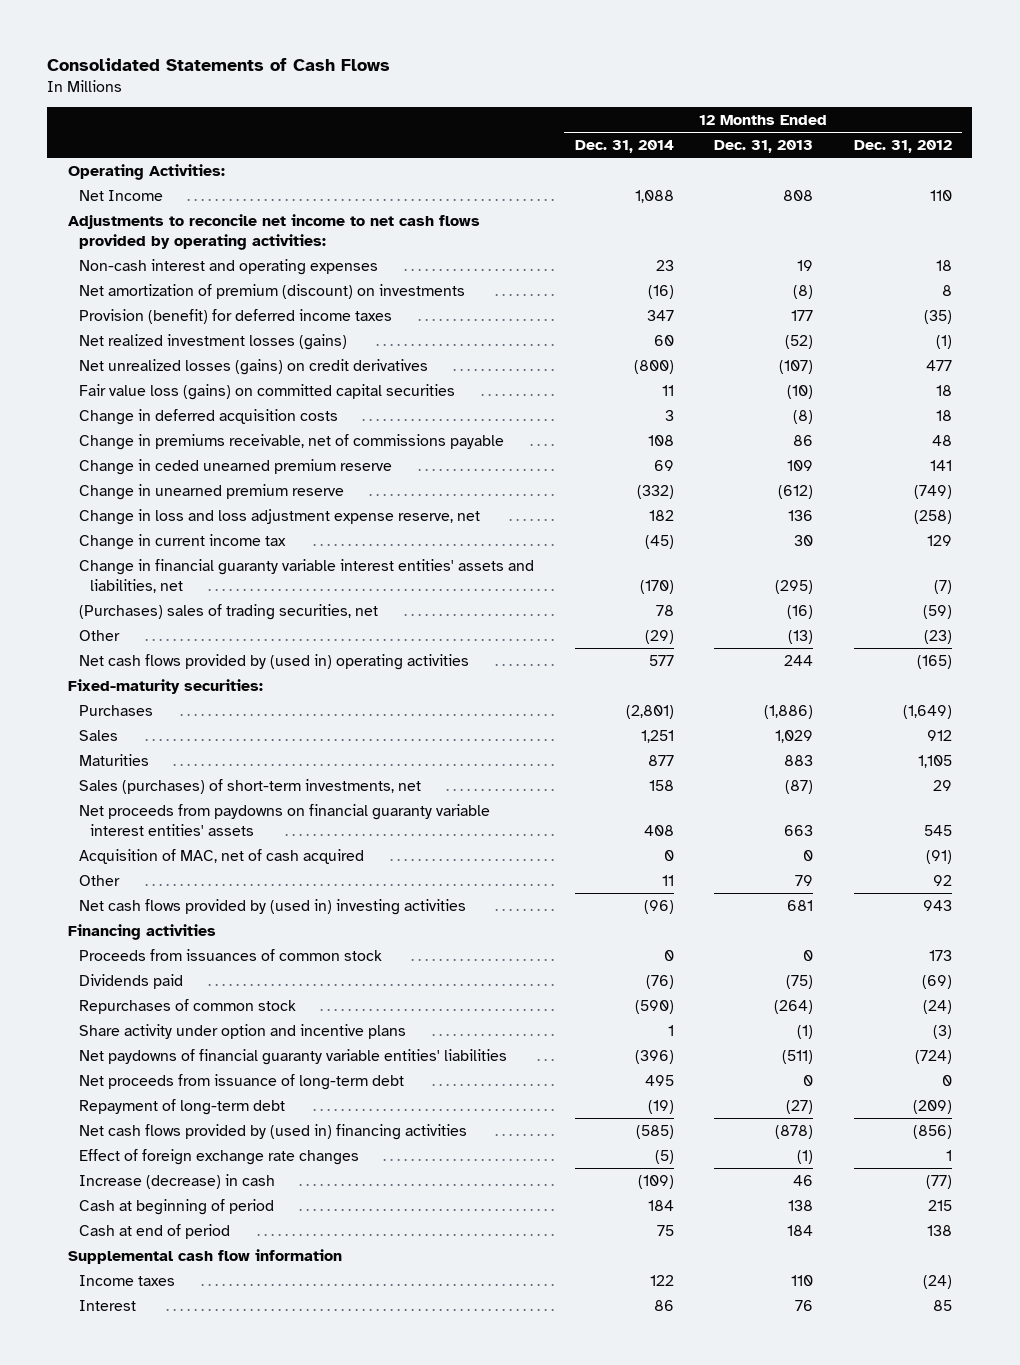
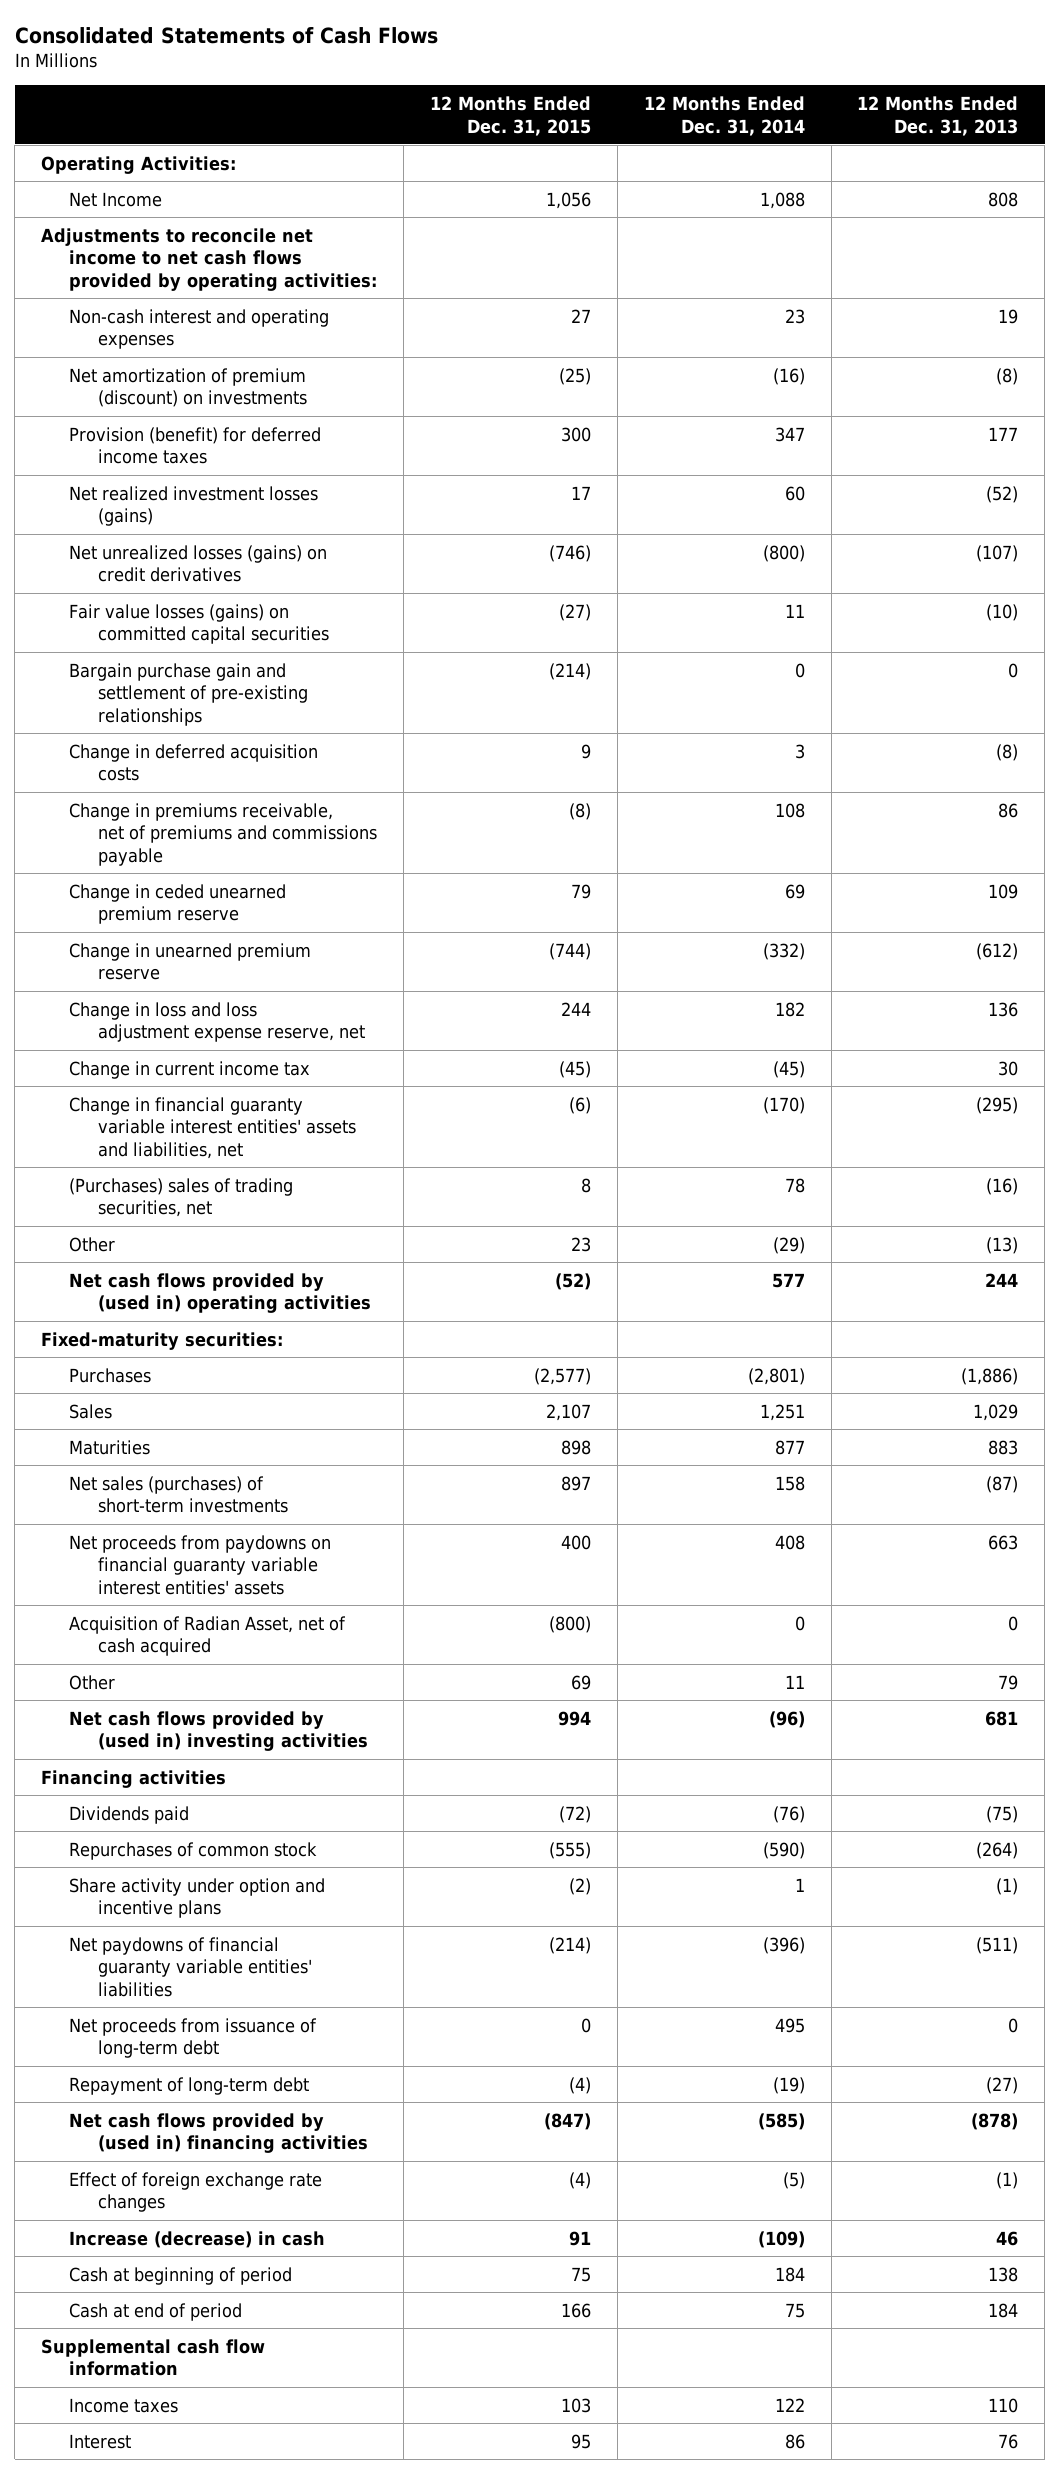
- | 12 Months Ended Dec. 31, 2014 | 12 Months Ended Dec. 31, 2013 | 12 Months Ended Dec. 31, 2012
+ | 12 Months Ended Dec. 31, 2015 | 12 Months Ended Dec. 31, 2014 | 12 Months Ended Dec. 31, 2013
- Fair value loss (gains) on committed capital securities | 11 | (10) | 18
+ Fair value losses (gains) on committed capital securities | (27) | 11 | (10)
+ Bargain purchase gain and settlement of pre-existing relationships | (214) | 0 | 0
- Change in premiums receivable, net of commissions payable | 108 | 86 | 48
+ Change in premiums receivable, net of premiums and commissions payable | (8) | 108 | 86
- Sales (purchases) of short-term investments, net | 158 | (87) | 29
+ Net sales (purchases) of short-term investments | 897 | 158 | (87)
- Acquisition of MAC, net of cash acquired | 0 | 0 | (91)
+ Acquisition of Radian Asset, net of cash acquired | (800) | 0 | 0
- Proceeds from issuances of common stock | 0 | 0 | 173

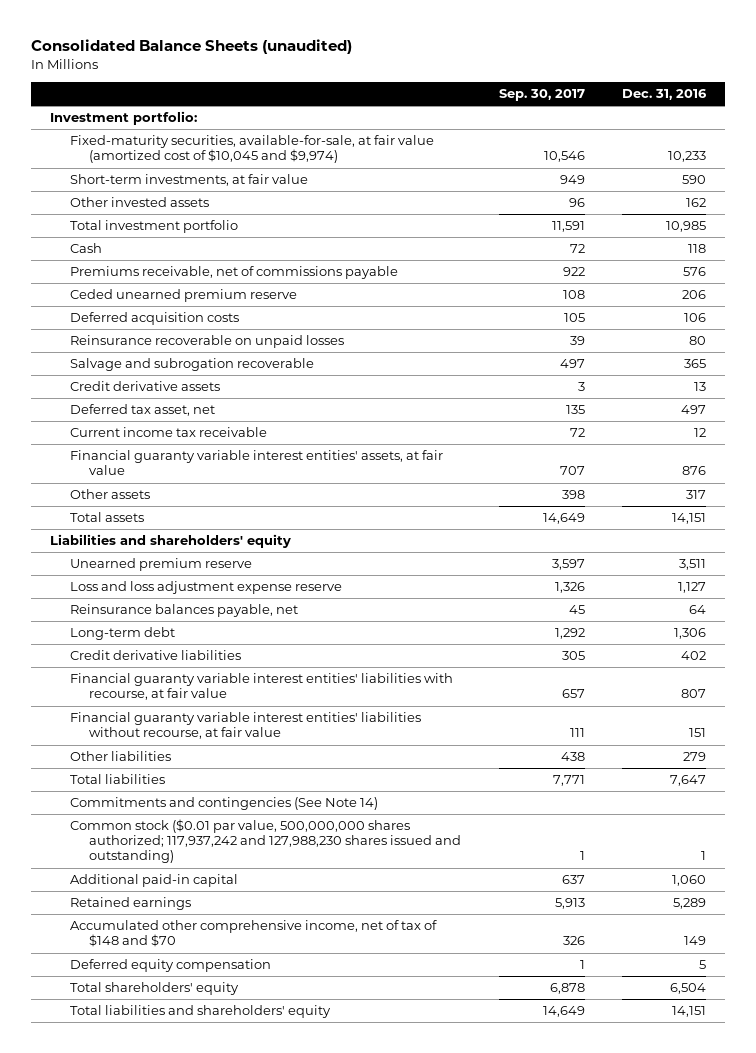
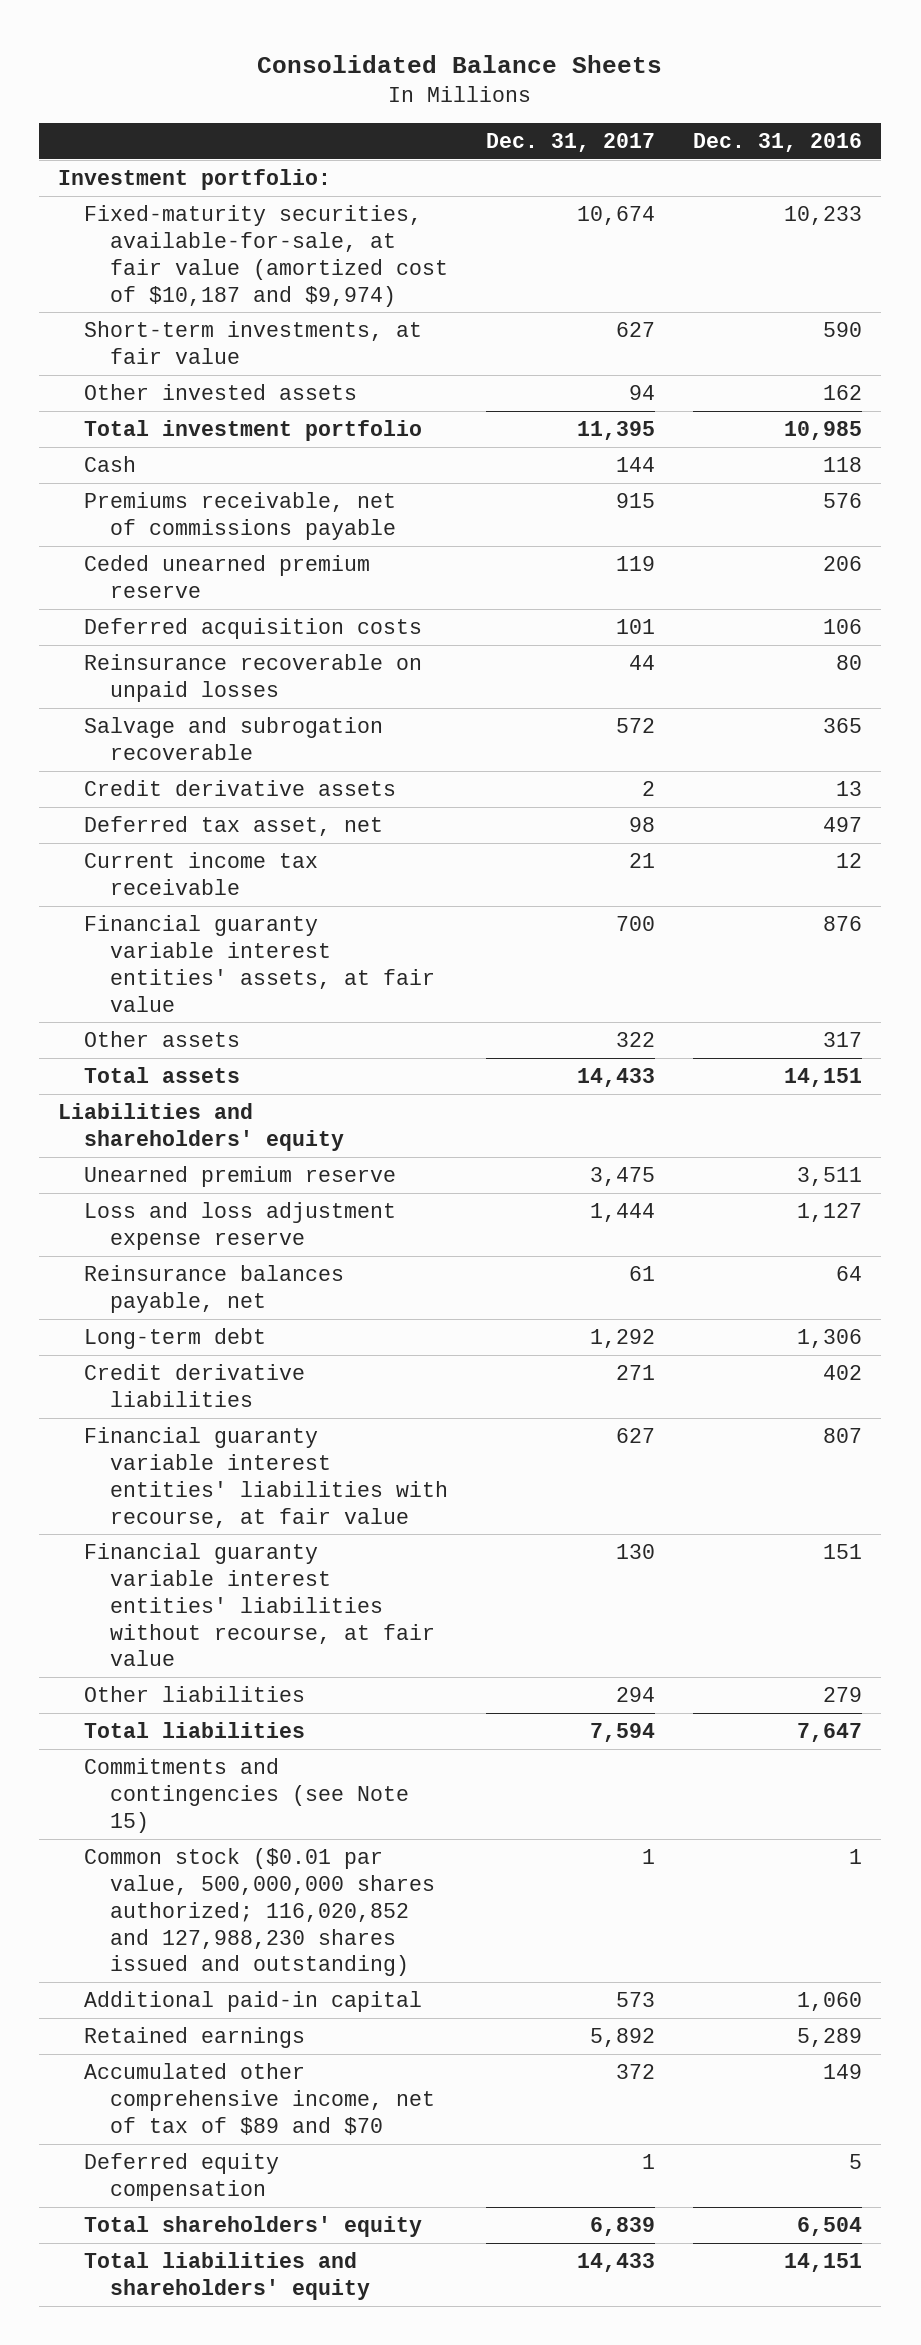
- Consolidated Balance Sheets (unaudited)
+ Consolidated Balance Sheets
- | Sep. 30, 2017 | Dec. 31, 2016
+ | Dec. 31, 2017 | Dec. 31, 2016
- Fixed-maturity securities, available-for-sale, at fair value (amortized cost of $10,045 and $9,974) | 10,546 | 10,233
+ Fixed-maturity securities, available-for-sale, at fair value (amortized cost of $10,187 and $9,974) | 10,674 | 10,233
- Commitments and contingencies (See Note 14)
- Common stock ($0.01 par value, 500,000,000 shares authorized; 117,937,242 and 127,988,230 shares issued and outstanding) | 1 | 1
+ Commitments and contingencies (see Note 15)
+ Common stock ($0.01 par value, 500,000,000 shares authorized; 116,020,852 and 127,988,230 shares issued and outstanding) | 1 | 1
- Accumulated other comprehensive income, net of tax of $148 and $70 | 326 | 149
+ Accumulated other comprehensive income, net of tax of $89 and $70 | 372 | 149

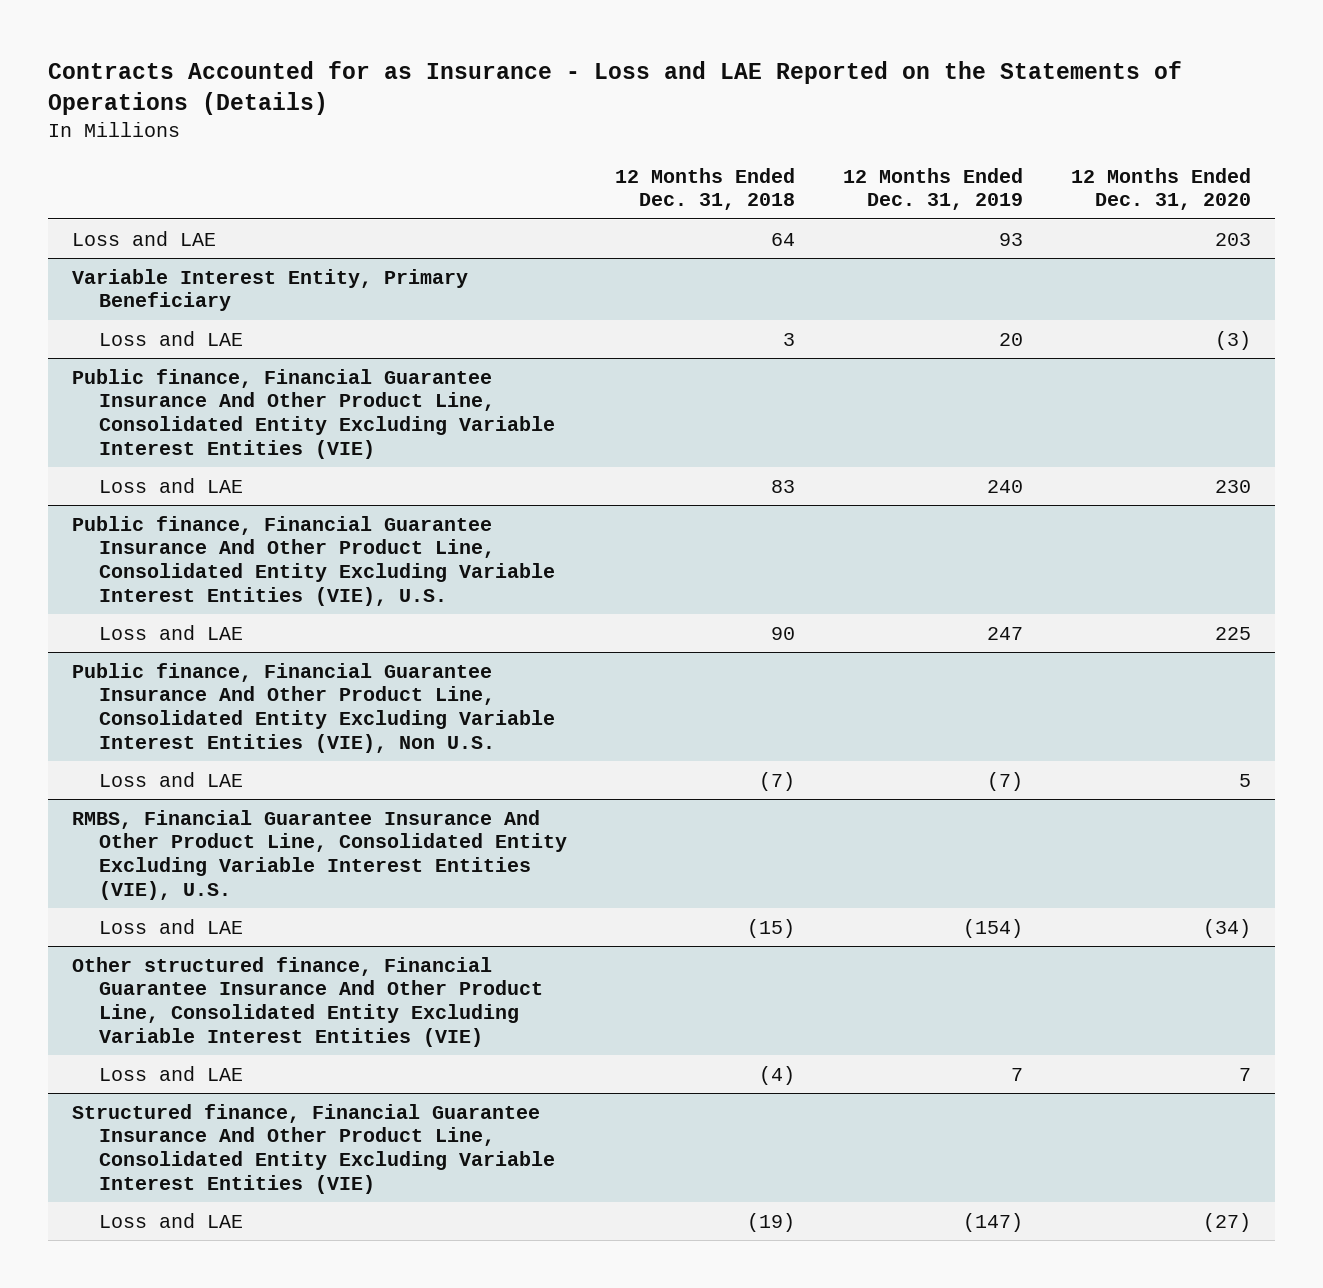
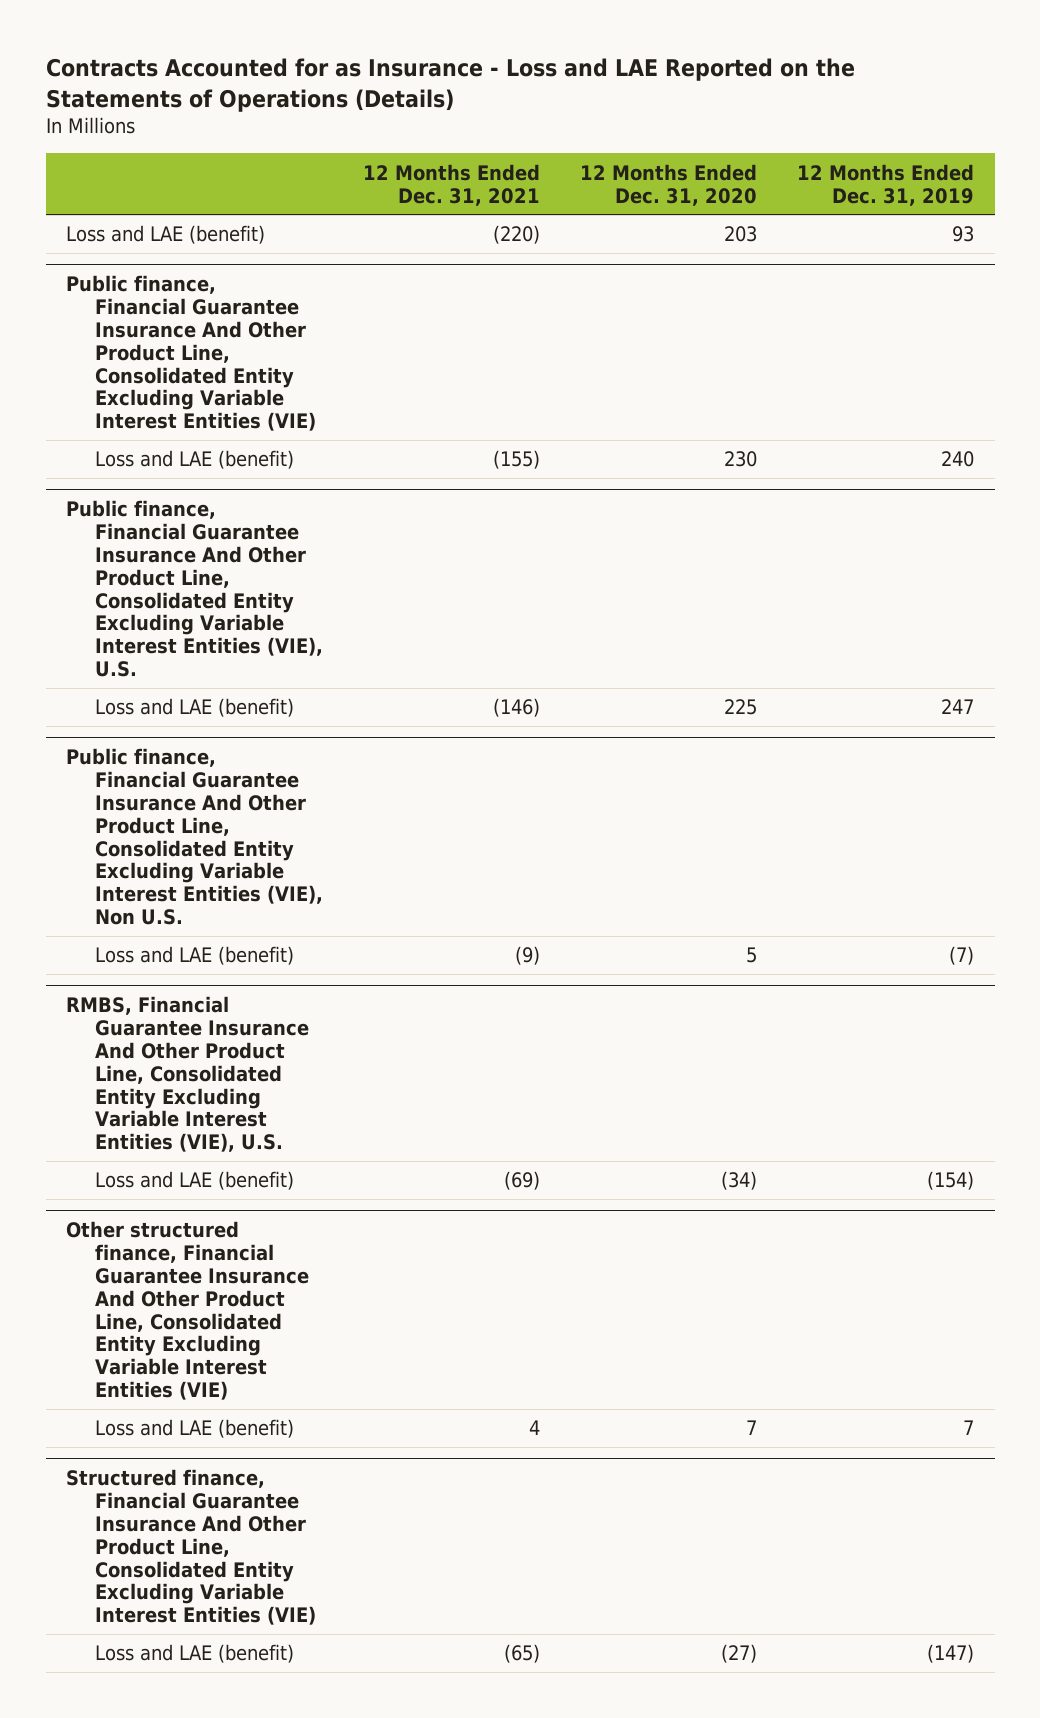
- | 12 Months Ended Dec. 31, 2018 | 12 Months Ended Dec. 31, 2019 | 12 Months Ended Dec. 31, 2020
+ | 12 Months Ended Dec. 31, 2021 | 12 Months Ended Dec. 31, 2020 | 12 Months Ended Dec. 31, 2019
- Loss and LAE | 64 | 93 | 203
- Variable Interest Entity, Primary Beneficiary
- Loss and LAE | 3 | 20 | (3)
+ Loss and LAE (benefit) | (220) | 203 | 93
@ Public finance, Financial Guarantee Insurance And Other Product Line, Consolidated Entity Excluding Variable Interest Entities (VIE)
- Loss and LAE | 83 | 240 | 230
+ Loss and LAE (benefit) | (155) | 230 | 240
@ Public finance, Financial Guarantee Insurance And Other Product Line, Consolidated Entity Excluding Variable Interest Entities (VIE), U.S.
- Loss and LAE | 90 | 247 | 225
+ Loss and LAE (benefit) | (146) | 225 | 247
@ Public finance, Financial Guarantee Insurance And Other Product Line, Consolidated Entity Excluding Variable Interest Entities (VIE), Non U.S.
- Loss and LAE | (7) | (7) | 5
+ Loss and LAE (benefit) | (9) | 5 | (7)
@ RMBS, Financial Guarantee Insurance And Other Product Line, Consolidated Entity Excluding Variable Interest Entities (VIE), U.S.
- Loss and LAE | (15) | (154) | (34)
+ Loss and LAE (benefit) | (69) | (34) | (154)
@ Other structured finance, Financial Guarantee Insurance And Other Product Line, Consolidated Entity Excluding Variable Interest Entities (VIE)
- Loss and LAE | (4) | 7 | 7
+ Loss and LAE (benefit) | 4 | 7 | 7
@ Structured finance, Financial Guarantee Insurance And Other Product Line, Consolidated Entity Excluding Variable Interest Entities (VIE)
- Loss and LAE | (19) | (147) | (27)
+ Loss and LAE (benefit) | (65) | (27) | (147)

